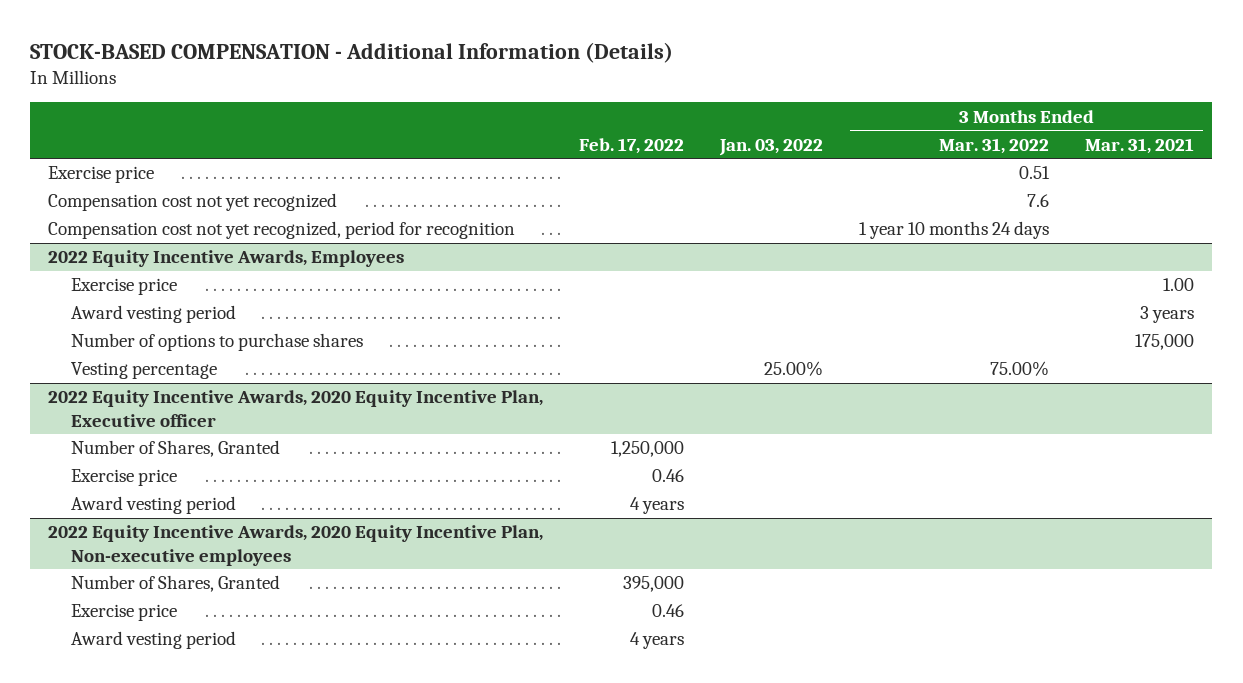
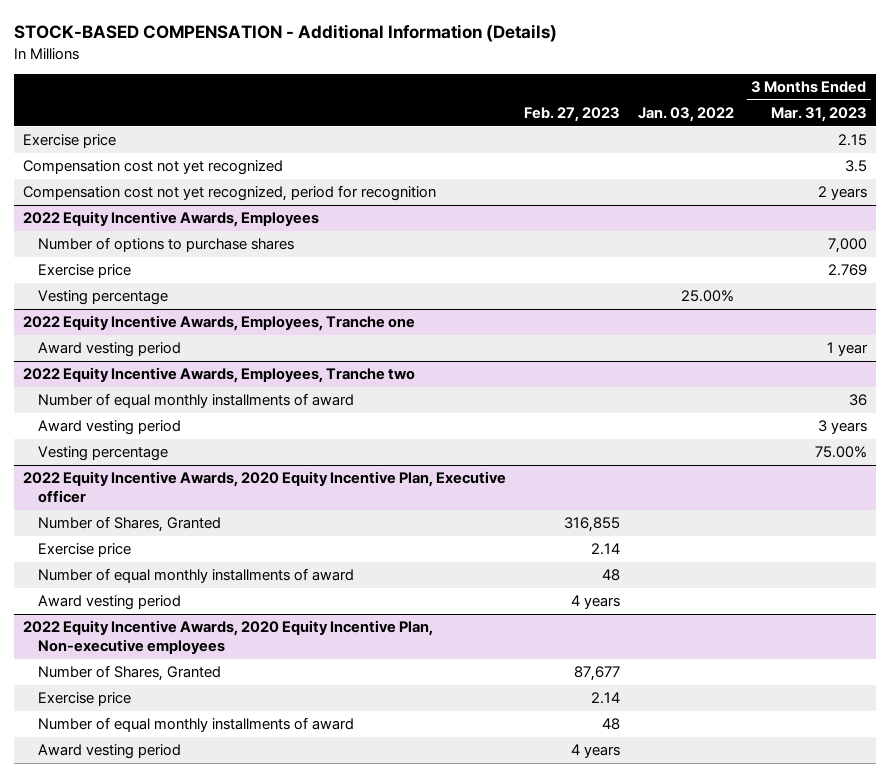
- | Feb. 17, 2022 | Jan. 03, 2022 | 3 Months Ended Mar. 31, 2022 | 3 Months Ended Mar. 31, 2021
+ | Feb. 27, 2023 | Jan. 03, 2022 | 3 Months Ended Mar. 31, 2023
@ 2022 Equity Incentive Awards, Employees
- Award vesting period | | | | 3 years
moved down: Exercise price | | | 2.769
+ 2022 Equity Incentive Awards, Employees, Tranche one
+ Award vesting period | | | 1 year
+ 2022 Equity Incentive Awards, Employees, Tranche two
+ Number of equal monthly installments of award | | | 36
+ Award vesting period | | | 3 years
+ Vesting percentage | | | 75.00%
@ 2022 Equity Incentive Awards, 2020 Equity Incentive Plan, Executive officer
+ Number of equal monthly installments of award | 48 | |
@ 2022 Equity Incentive Awards, 2020 Equity Incentive Plan, Non-executive employees
+ Number of equal monthly installments of award | 48 | |

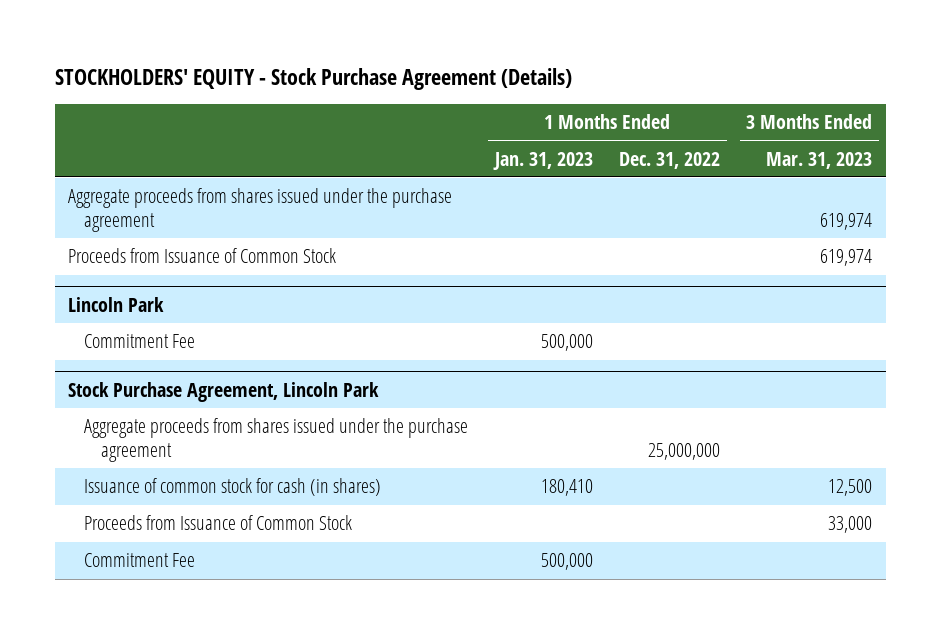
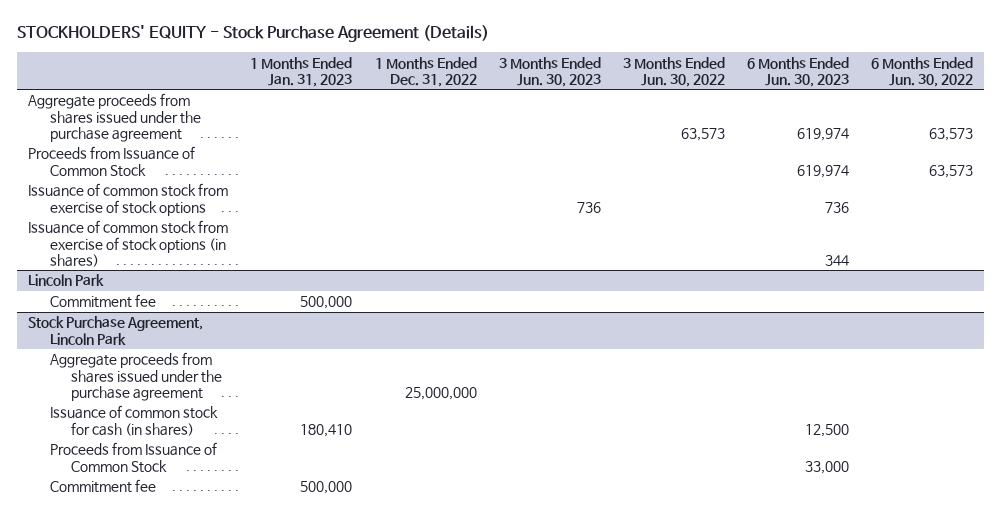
- | 1 Months Ended Jan. 31, 2023 | 1 Months Ended Dec. 31, 2022 | 3 Months Ended Mar. 31, 2023
+ | 1 Months Ended Jan. 31, 2023 | 1 Months Ended Dec. 31, 2022 | 3 Months Ended Jun. 30, 2023 | 3 Months Ended Jun. 30, 2022 | 6 Months Ended Jun. 30, 2023 | 6 Months Ended Jun. 30, 2022
+ Issuance of common stock from exercise of stock options | | | 736 | | 736 |
+ Issuance of common stock from exercise of stock options (in shares) | | | | | 344 |
@ Lincoln Park
- Commitment Fee | 500,000 | |
+ Commitment fee | 500,000 | | | | |
@ Stock Purchase Agreement, Lincoln Park
- Commitment Fee | 500,000 | |
+ Commitment fee | 500,000 | | | | |

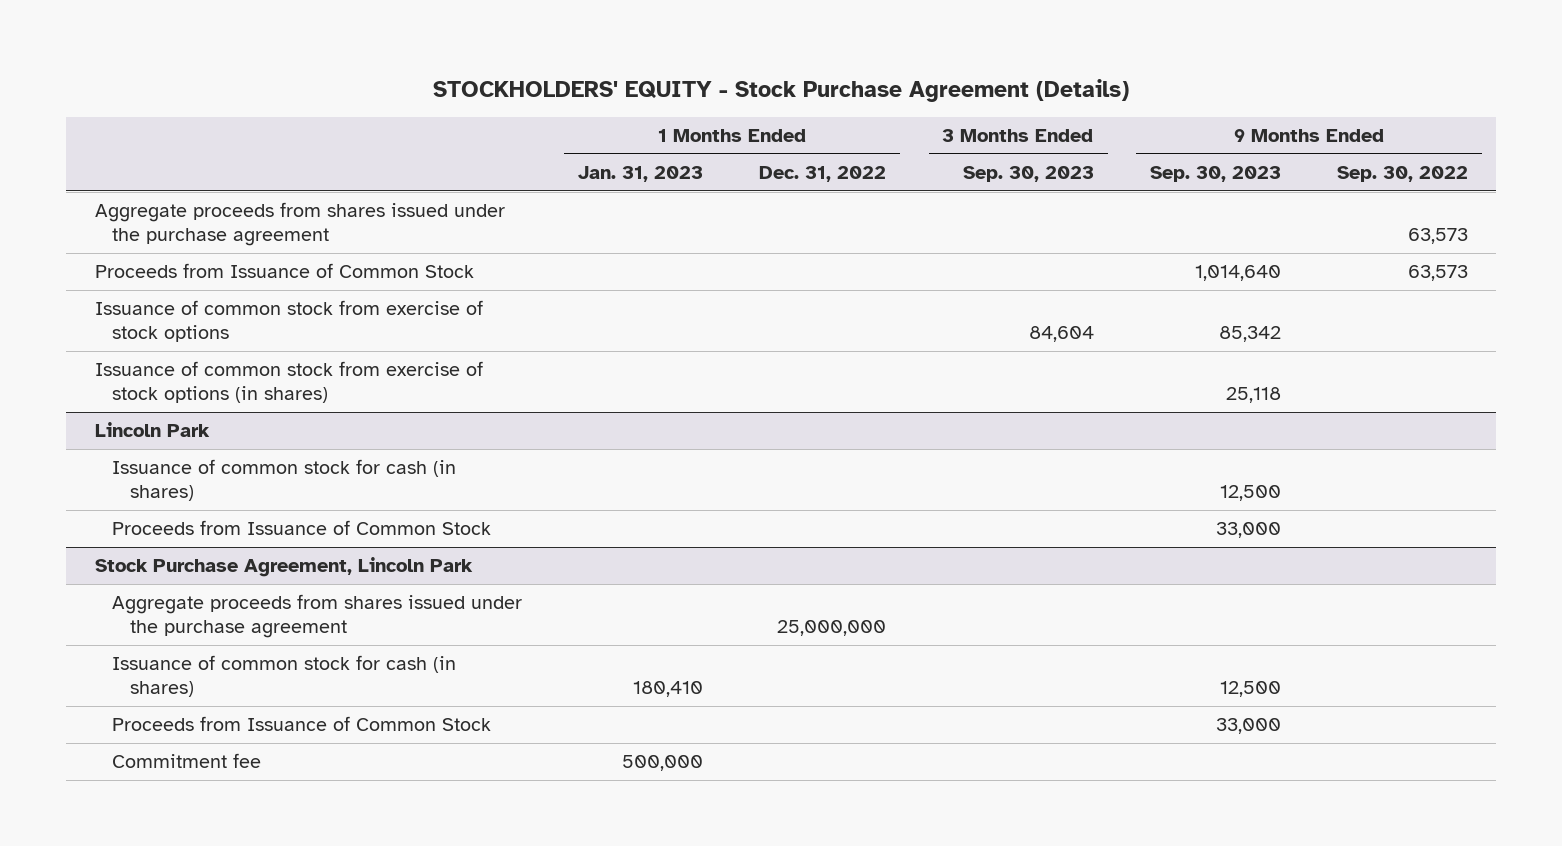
- | 1 Months Ended Jan. 31, 2023 | 1 Months Ended Dec. 31, 2022 | 3 Months Ended Jun. 30, 2023 | 3 Months Ended Jun. 30, 2022 | 6 Months Ended Jun. 30, 2023 | 6 Months Ended Jun. 30, 2022
+ | 1 Months Ended Jan. 31, 2023 | 1 Months Ended Dec. 31, 2022 | 3 Months Ended Sep. 30, 2023 | 9 Months Ended Sep. 30, 2023 | 9 Months Ended Sep. 30, 2022
@ Lincoln Park
- Commitment fee | 500,000 | | | | |
+ Issuance of common stock for cash (in shares) | | | | 12,500 |
+ Proceeds from Issuance of Common Stock | | | | 33,000 |

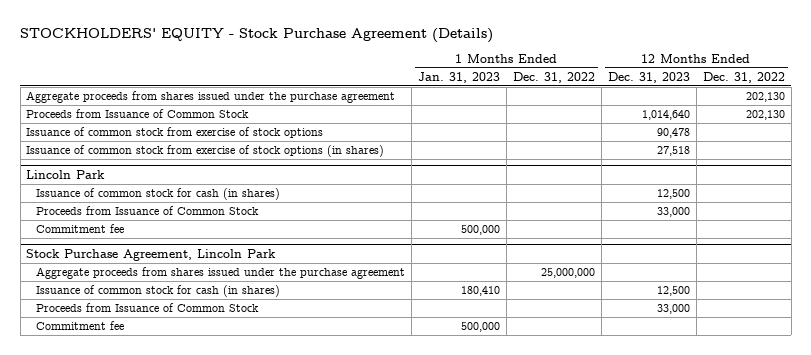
- | 1 Months Ended Jan. 31, 2023 | 1 Months Ended Dec. 31, 2022 | 3 Months Ended Sep. 30, 2023 | 9 Months Ended Sep. 30, 2023 | 9 Months Ended Sep. 30, 2022
+ | 1 Months Ended Jan. 31, 2023 | 1 Months Ended Dec. 31, 2022 | 12 Months Ended Dec. 31, 2023 | 12 Months Ended Dec. 31, 2022
@ Lincoln Park
+ Commitment fee | 500,000 | | |

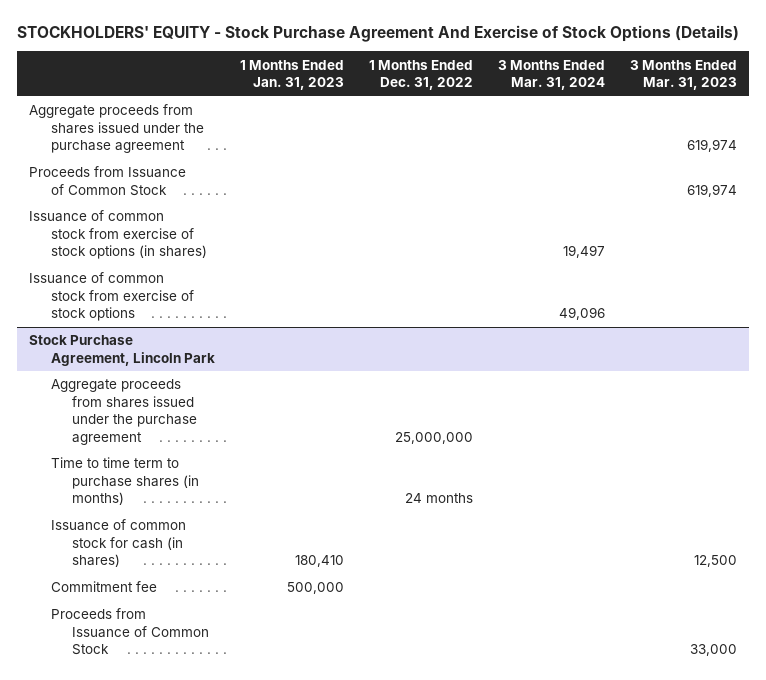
- STOCKHOLDERS' EQUITY - Stock Purchase Agreement (Details)
+ STOCKHOLDERS' EQUITY - Stock Purchase Agreement And Exercise of Stock Options (Details)
- | 1 Months Ended Jan. 31, 2023 | 1 Months Ended Dec. 31, 2022 | 12 Months Ended Dec. 31, 2023 | 12 Months Ended Dec. 31, 2022
+ | 1 Months Ended Jan. 31, 2023 | 1 Months Ended Dec. 31, 2022 | 3 Months Ended Mar. 31, 2024 | 3 Months Ended Mar. 31, 2023
- Lincoln Park
- Issuance of common stock for cash (in shares) | | | 12,500 |
- Proceeds from Issuance of Common Stock | | | 33,000 |
- Commitment fee | 500,000 | | |
moved down: Issuance of common stock from exercise of stock options | | | 49,096 |
@ Stock Purchase Agreement, Lincoln Park
+ Time to time term to purchase shares (in months) | | 24 months | |
moved down: Proceeds from Issuance of Common Stock | | | | 33,000

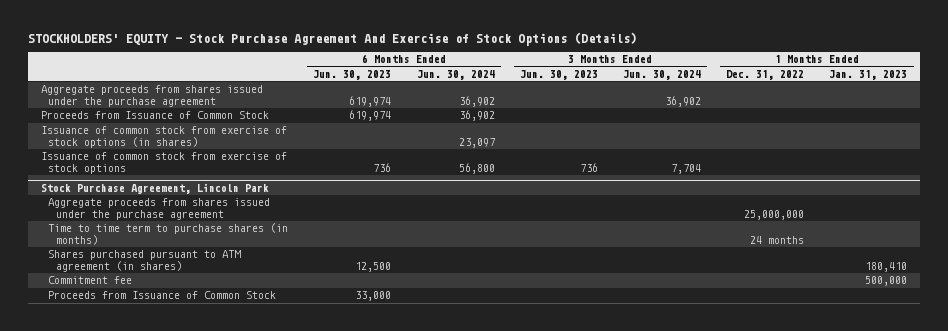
- | 1 Months Ended Jan. 31, 2023 | 1 Months Ended Dec. 31, 2022 | 3 Months Ended Mar. 31, 2024 | 3 Months Ended Mar. 31, 2023
+ | 6 Months Ended Jun. 30, 2023 | 6 Months Ended Jun. 30, 2024 | 3 Months Ended Jun. 30, 2023 | 3 Months Ended Jun. 30, 2024 | 1 Months Ended Dec. 31, 2022 | 1 Months Ended Jan. 31, 2023
@ Stock Purchase Agreement, Lincoln Park
- Issuance of common stock for cash (in shares) | 180,410 | | | 12,500
+ Shares purchased pursuant to ATM agreement (in shares) | 12,500 | | | | | 180,410

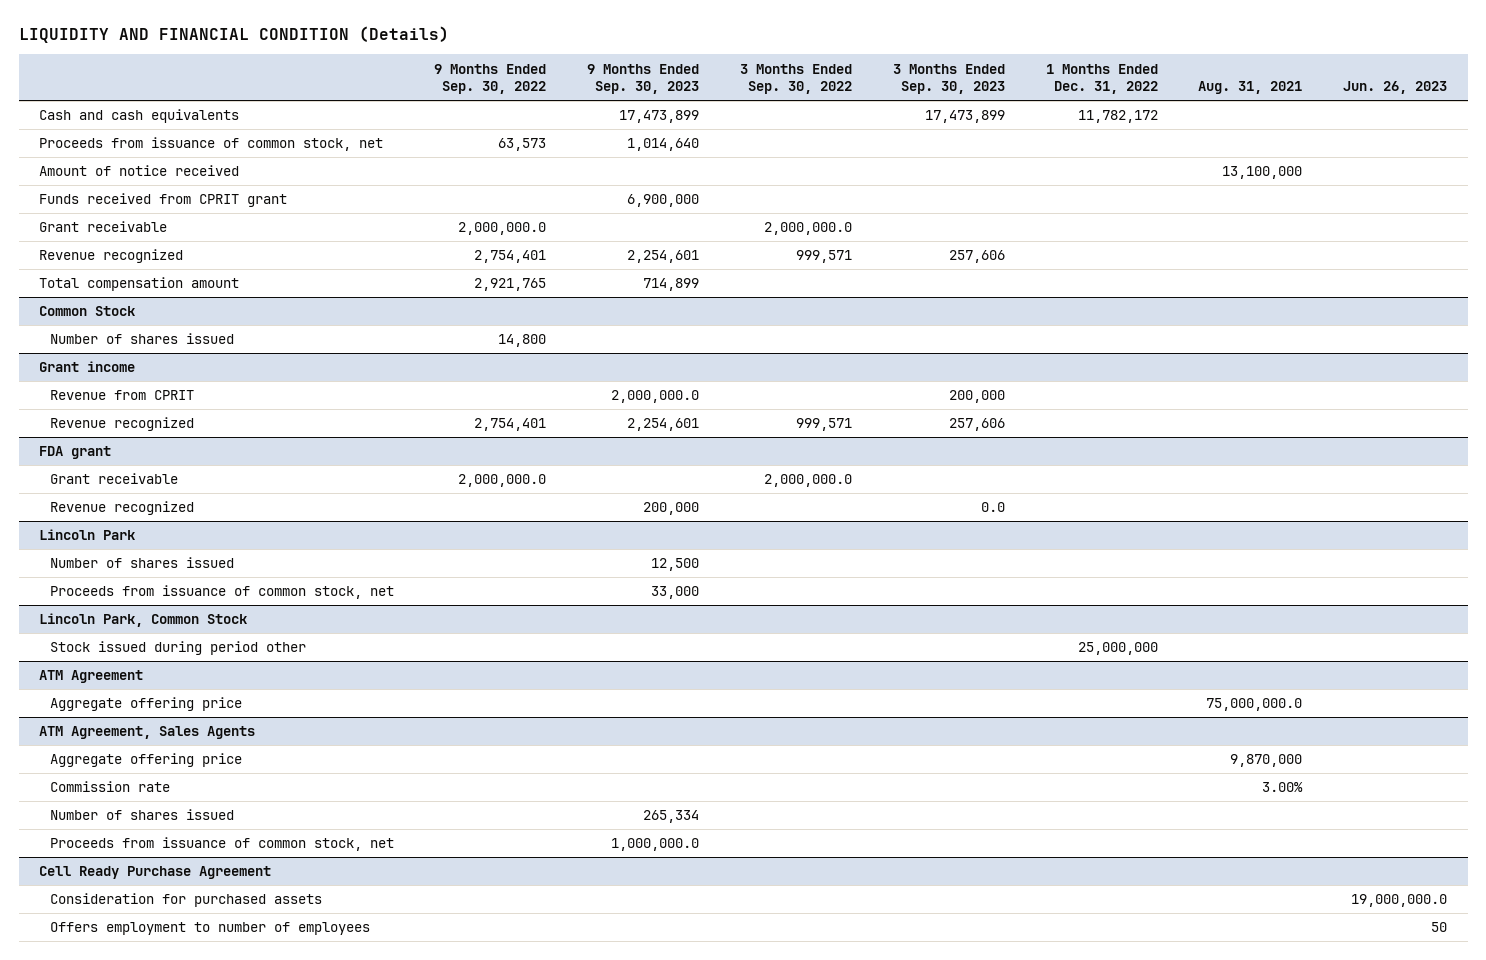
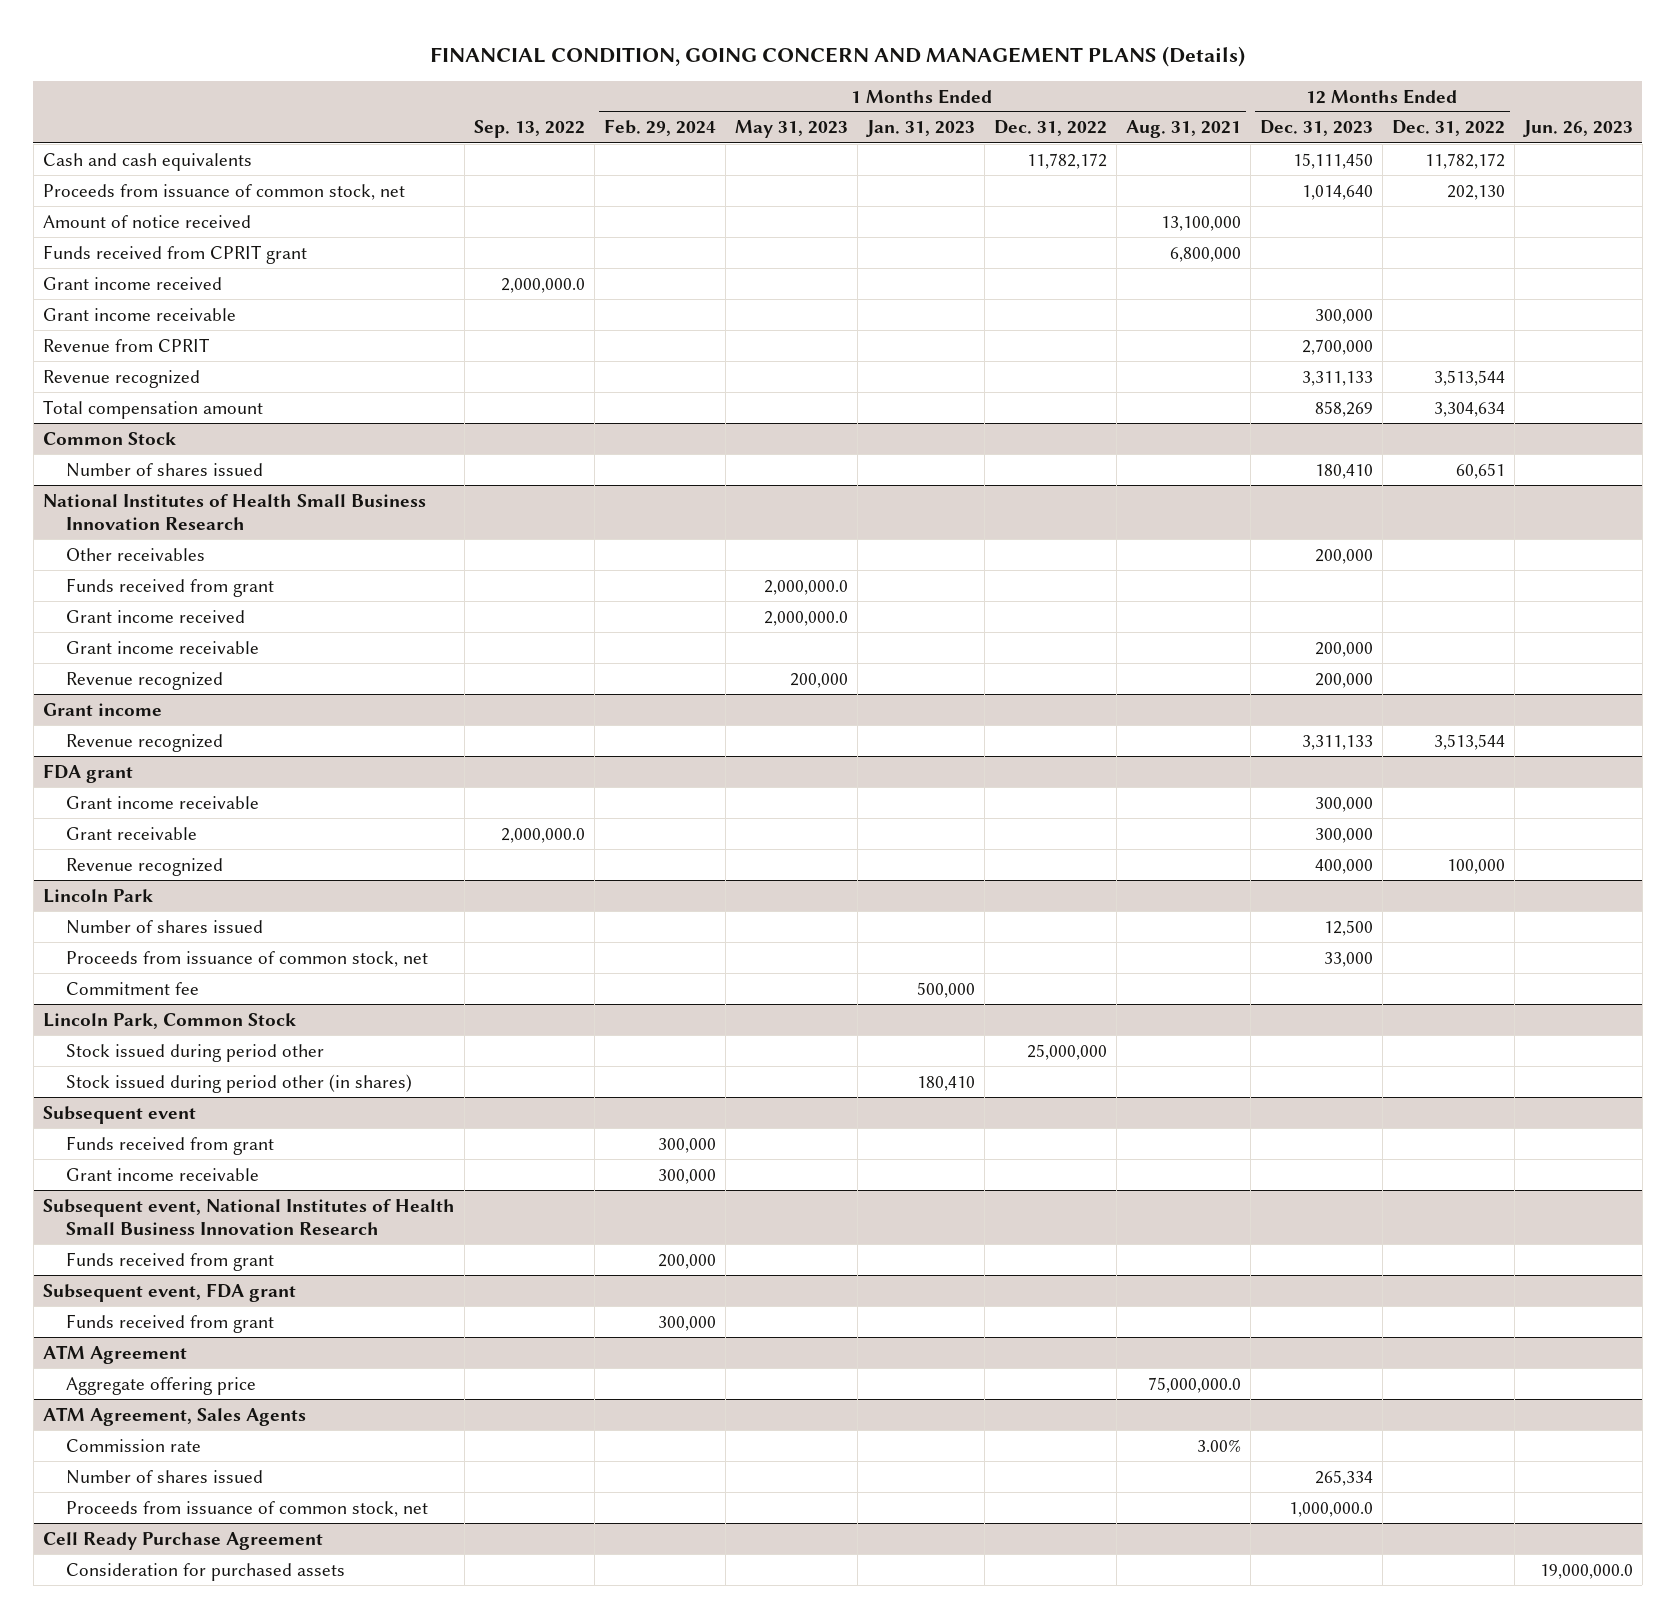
- LIQUIDITY AND FINANCIAL CONDITION (Details)
+ FINANCIAL CONDITION, GOING CONCERN AND MANAGEMENT PLANS (Details)
- | 9 Months Ended Sep. 30, 2022 | 9 Months Ended Sep. 30, 2023 | 3 Months Ended Sep. 30, 2022 | 3 Months Ended Sep. 30, 2023 | 1 Months Ended Dec. 31, 2022 | Aug. 31, 2021 | Jun. 26, 2023
+ | Sep. 13, 2022 | 1 Months Ended Feb. 29, 2024 | 1 Months Ended May 31, 2023 | 1 Months Ended Jan. 31, 2023 | 1 Months Ended Dec. 31, 2022 | 1 Months Ended Aug. 31, 2021 | 12 Months Ended Dec. 31, 2023 | 12 Months Ended Dec. 31, 2022 | Jun. 26, 2023
- Grant receivable | 2,000,000.0 | | 2,000,000.0 | | | |
+ Grant income received | 2,000,000.0 | | | | | | | |
+ Grant income receivable | | | | | | | 300,000 | |
+ Revenue from CPRIT | | | | | | | 2,700,000 | |
+ National Institutes of Health Small Business Innovation Research
+ Other receivables | | | | | | | 200,000 | |
+ Funds received from grant | | | 2,000,000.0 | | | | | |
+ Grant income received | | | 2,000,000.0 | | | | | |
+ Grant income receivable | | | | | | | 200,000 | |
+ Revenue recognized | | | 200,000 | | | | 200,000 | |
@ Grant income
- Revenue from CPRIT | | 2,000,000.0 | | 200,000 | | |
@ FDA grant
+ Grant income receivable | | | | | | | 300,000 | |
@ Lincoln Park
+ Commitment fee | | | | 500,000 | | | | |
@ Lincoln Park, Common Stock
+ Stock issued during period other (in shares) | | | | 180,410 | | | | |
+ Subsequent event
+ Funds received from grant | | 300,000 | | | | | | |
+ Grant income receivable | | 300,000 | | | | | | |
+ Subsequent event, National Institutes of Health Small Business Innovation Research
+ Funds received from grant | | 200,000 | | | | | | |
+ Subsequent event, FDA grant
+ Funds received from grant | | 300,000 | | | | | | |
@ ATM Agreement, Sales Agents
- Aggregate offering price | | | | | | 9,870,000 |
@ Cell Ready Purchase Agreement
- Offers employment to number of employees | | | | | | | 50

